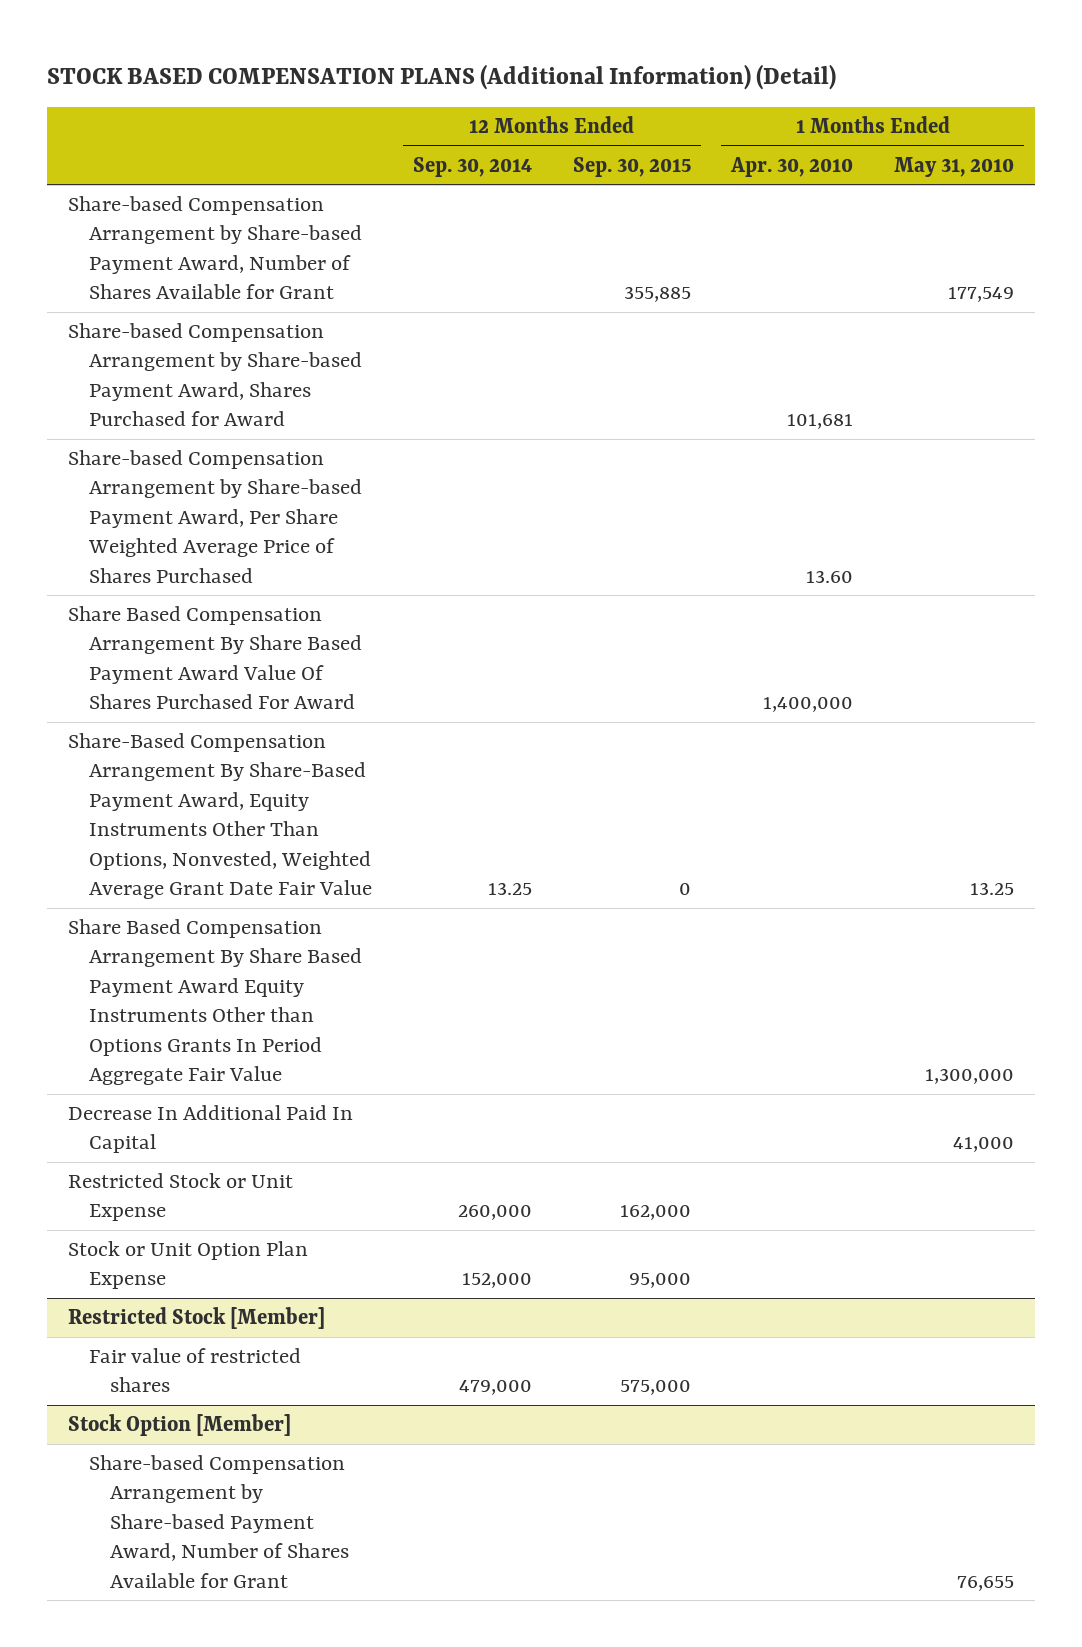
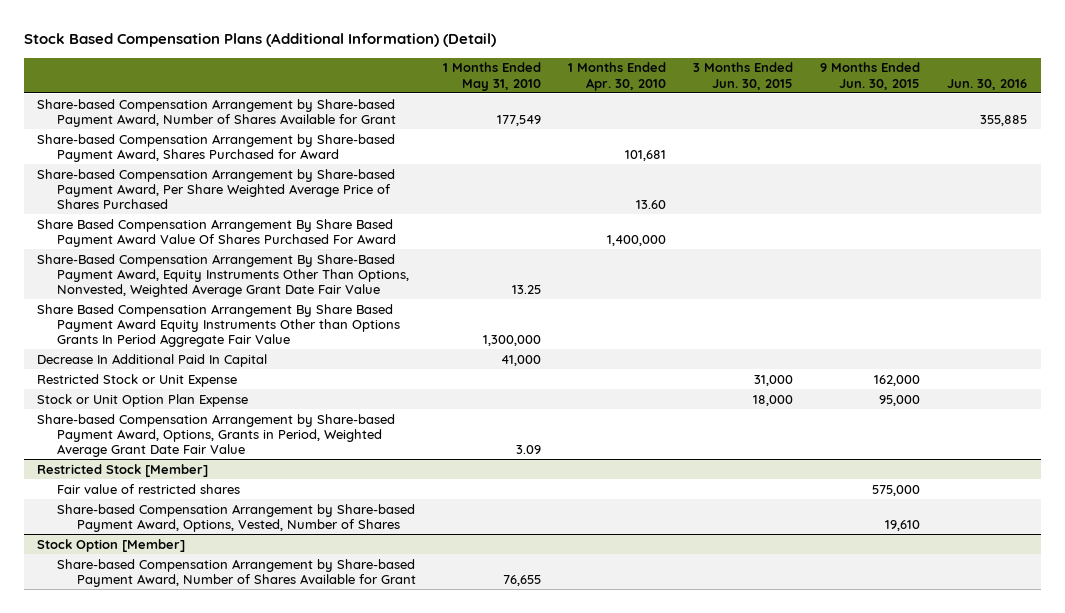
- STOCK BASED COMPENSATION PLANS (Additional Information) (Detail)
+ Stock Based Compensation Plans (Additional Information) (Detail)
- | 12 Months Ended Sep. 30, 2014 | 12 Months Ended Sep. 30, 2015 | 1 Months Ended Apr. 30, 2010 | 1 Months Ended May 31, 2010
+ | 1 Months Ended May 31, 2010 | 1 Months Ended Apr. 30, 2010 | 3 Months Ended Jun. 30, 2015 | 9 Months Ended Jun. 30, 2015 | Jun. 30, 2016
+ Share-based Compensation Arrangement by Share-based Payment Award, Options, Grants in Period, Weighted Average Grant Date Fair Value | 3.09 | | | |
@ Restricted Stock [Member]
+ Share-based Compensation Arrangement by Share-based Payment Award, Options, Vested, Number of Shares | | | | 19,610 |

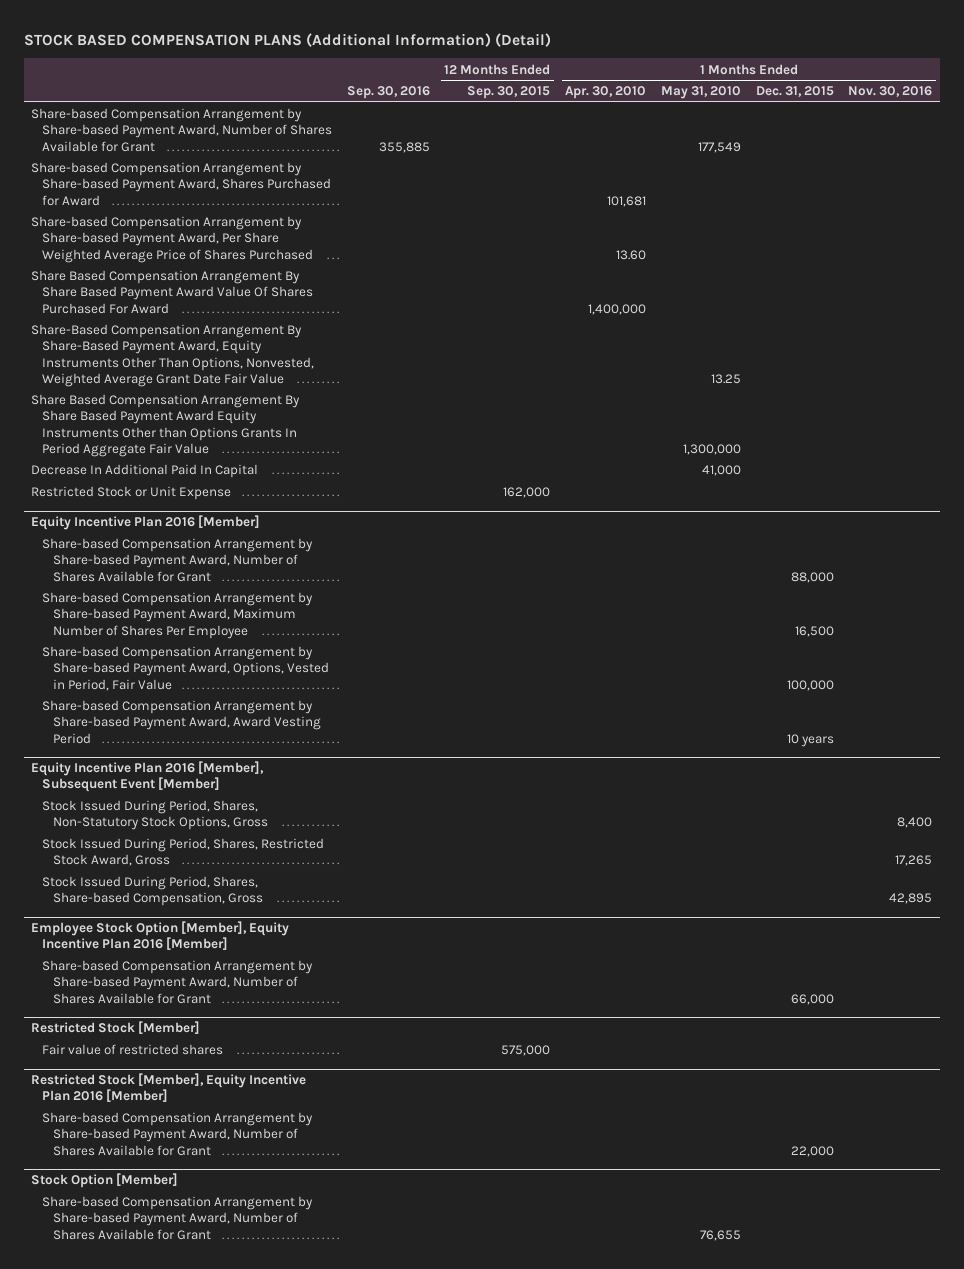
- Stock Based Compensation Plans (Additional Information) (Detail)
+ STOCK BASED COMPENSATION PLANS (Additional Information) (Detail)
- | 1 Months Ended May 31, 2010 | 1 Months Ended Apr. 30, 2010 | 3 Months Ended Jun. 30, 2015 | 9 Months Ended Jun. 30, 2015 | Jun. 30, 2016
+ | Sep. 30, 2016 | 12 Months Ended Sep. 30, 2015 | 1 Months Ended Apr. 30, 2010 | 1 Months Ended May 31, 2010 | 1 Months Ended Dec. 31, 2015 | 1 Months Ended Nov. 30, 2016
- Stock or Unit Option Plan Expense | | | 18,000 | 95,000 |
- Share-based Compensation Arrangement by Share-based Payment Award, Options, Grants in Period, Weighted Average Grant Date Fair Value | 3.09 | | | |
+ Equity Incentive Plan 2016 [Member]
+ Share-based Compensation Arrangement by Share-based Payment Award, Number of Shares Available for Grant | | | | | 88,000 |
+ Share-based Compensation Arrangement by Share-based Payment Award, Maximum Number of Shares Per Employee | | | | | 16,500 |
+ Share-based Compensation Arrangement by Share-based Payment Award, Options, Vested in Period, Fair Value | | | | | 100,000 |
+ Share-based Compensation Arrangement by Share-based Payment Award, Award Vesting Period | | | | | 10 years |
+ Equity Incentive Plan 2016 [Member], Subsequent Event [Member]
+ Stock Issued During Period, Shares, Non-Statutory Stock Options, Gross | | | | | | 8,400
+ Stock Issued During Period, Shares, Restricted Stock Award, Gross | | | | | | 17,265
+ Stock Issued During Period, Shares, Share-based Compensation, Gross | | | | | | 42,895
+ Employee Stock Option [Member], Equity Incentive Plan 2016 [Member]
+ Share-based Compensation Arrangement by Share-based Payment Award, Number of Shares Available for Grant | | | | | 66,000 |
@ Restricted Stock [Member]
- Share-based Compensation Arrangement by Share-based Payment Award, Options, Vested, Number of Shares | | | | 19,610 |
+ Restricted Stock [Member], Equity Incentive Plan 2016 [Member]
+ Share-based Compensation Arrangement by Share-based Payment Award, Number of Shares Available for Grant | | | | | 22,000 |

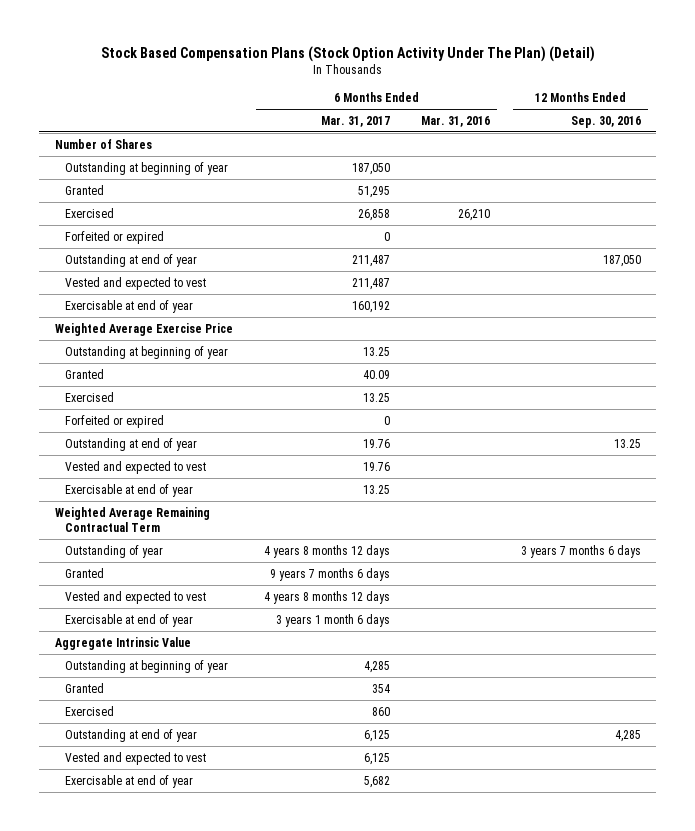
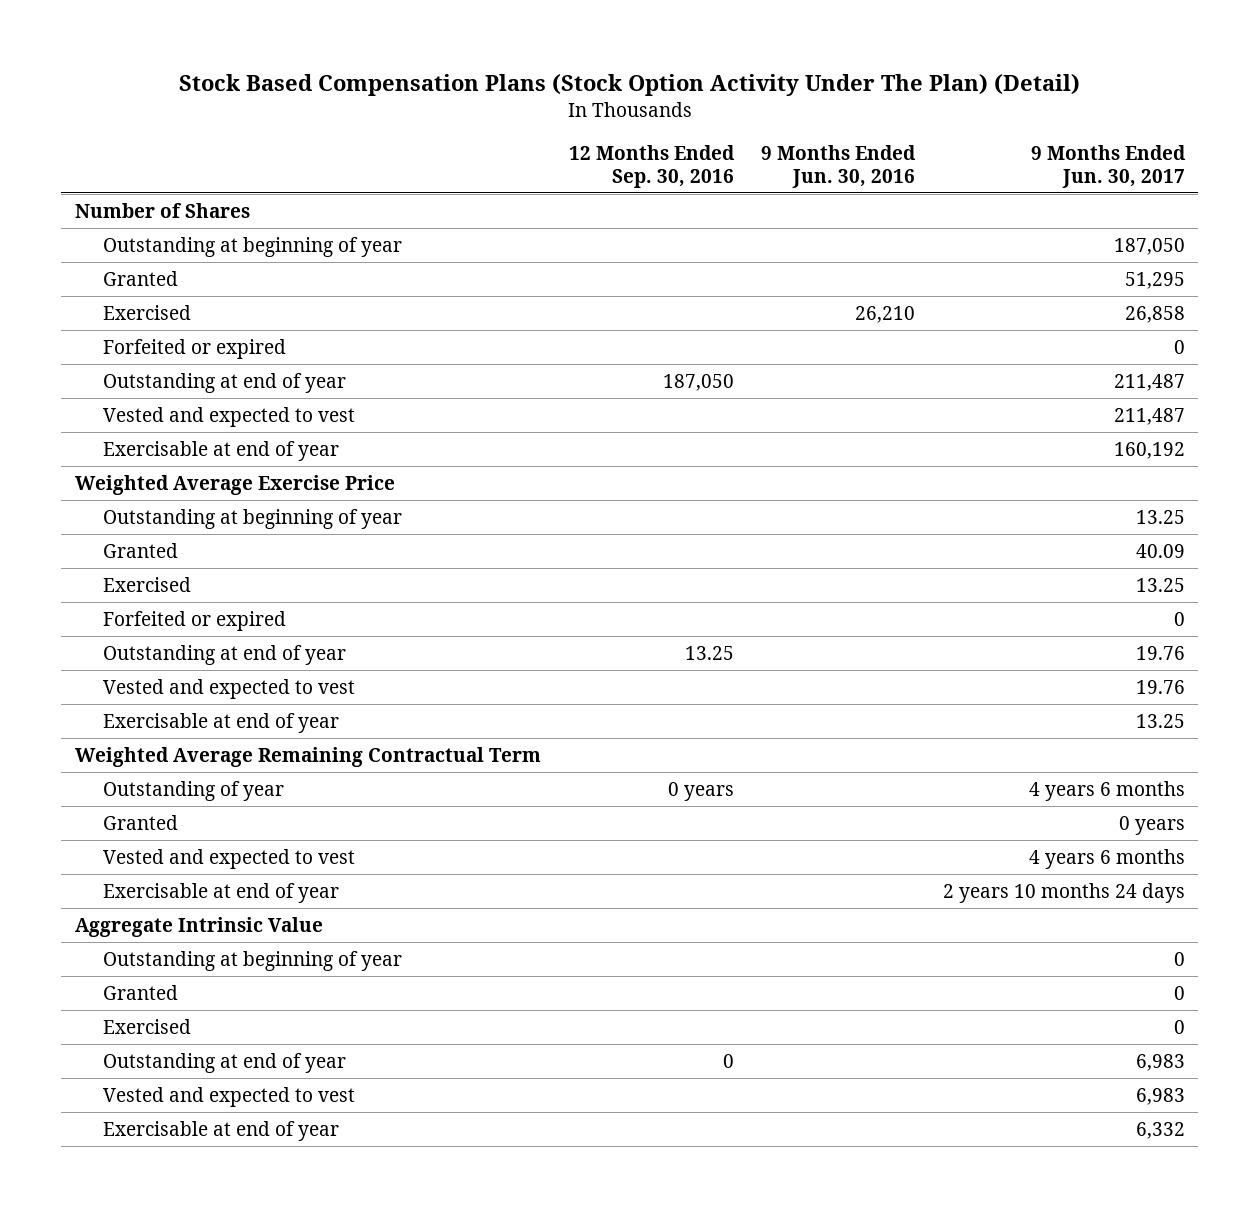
- | 6 Months Ended Mar. 31, 2017 | 6 Months Ended Mar. 31, 2016 | 12 Months Ended Sep. 30, 2016
+ | 12 Months Ended Sep. 30, 2016 | 9 Months Ended Jun. 30, 2016 | 9 Months Ended Jun. 30, 2017
- Outstanding of year | 4 years 8 months 12 days | | 3 years 7 months 6 days
+ Outstanding of year | 0 years | | 4 years 6 months
- Outstanding at end of year | 6,125 | | 4,285
+ Outstanding at end of year | 0 | | 6,983

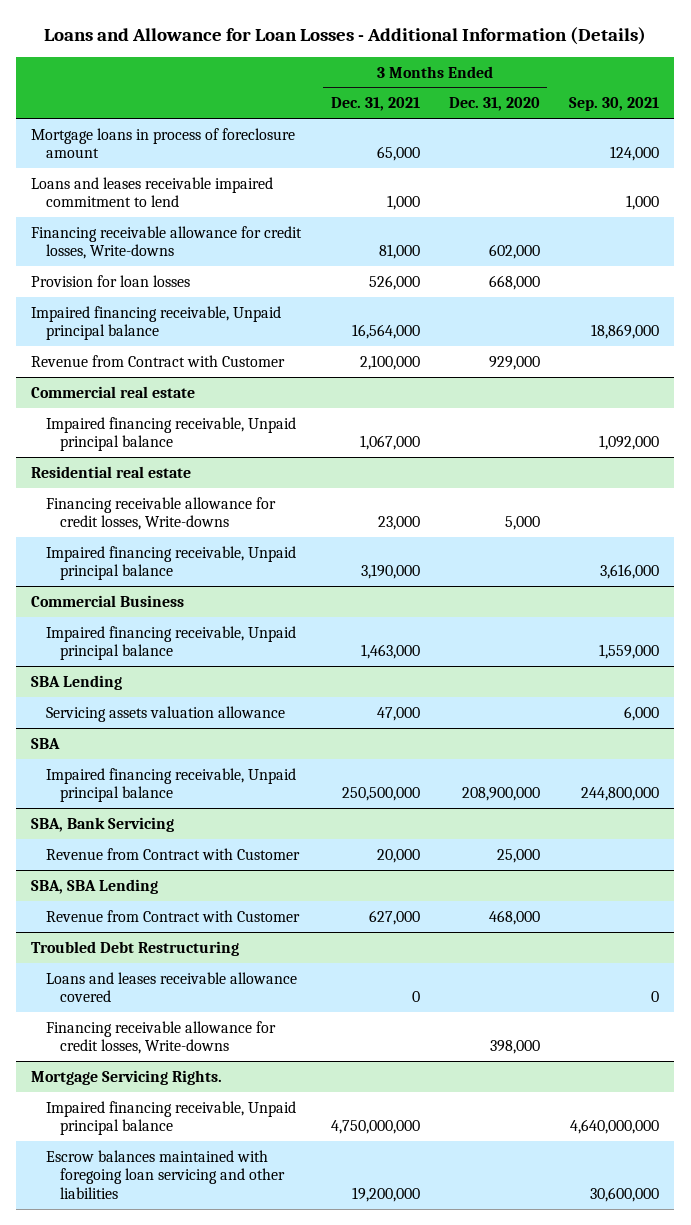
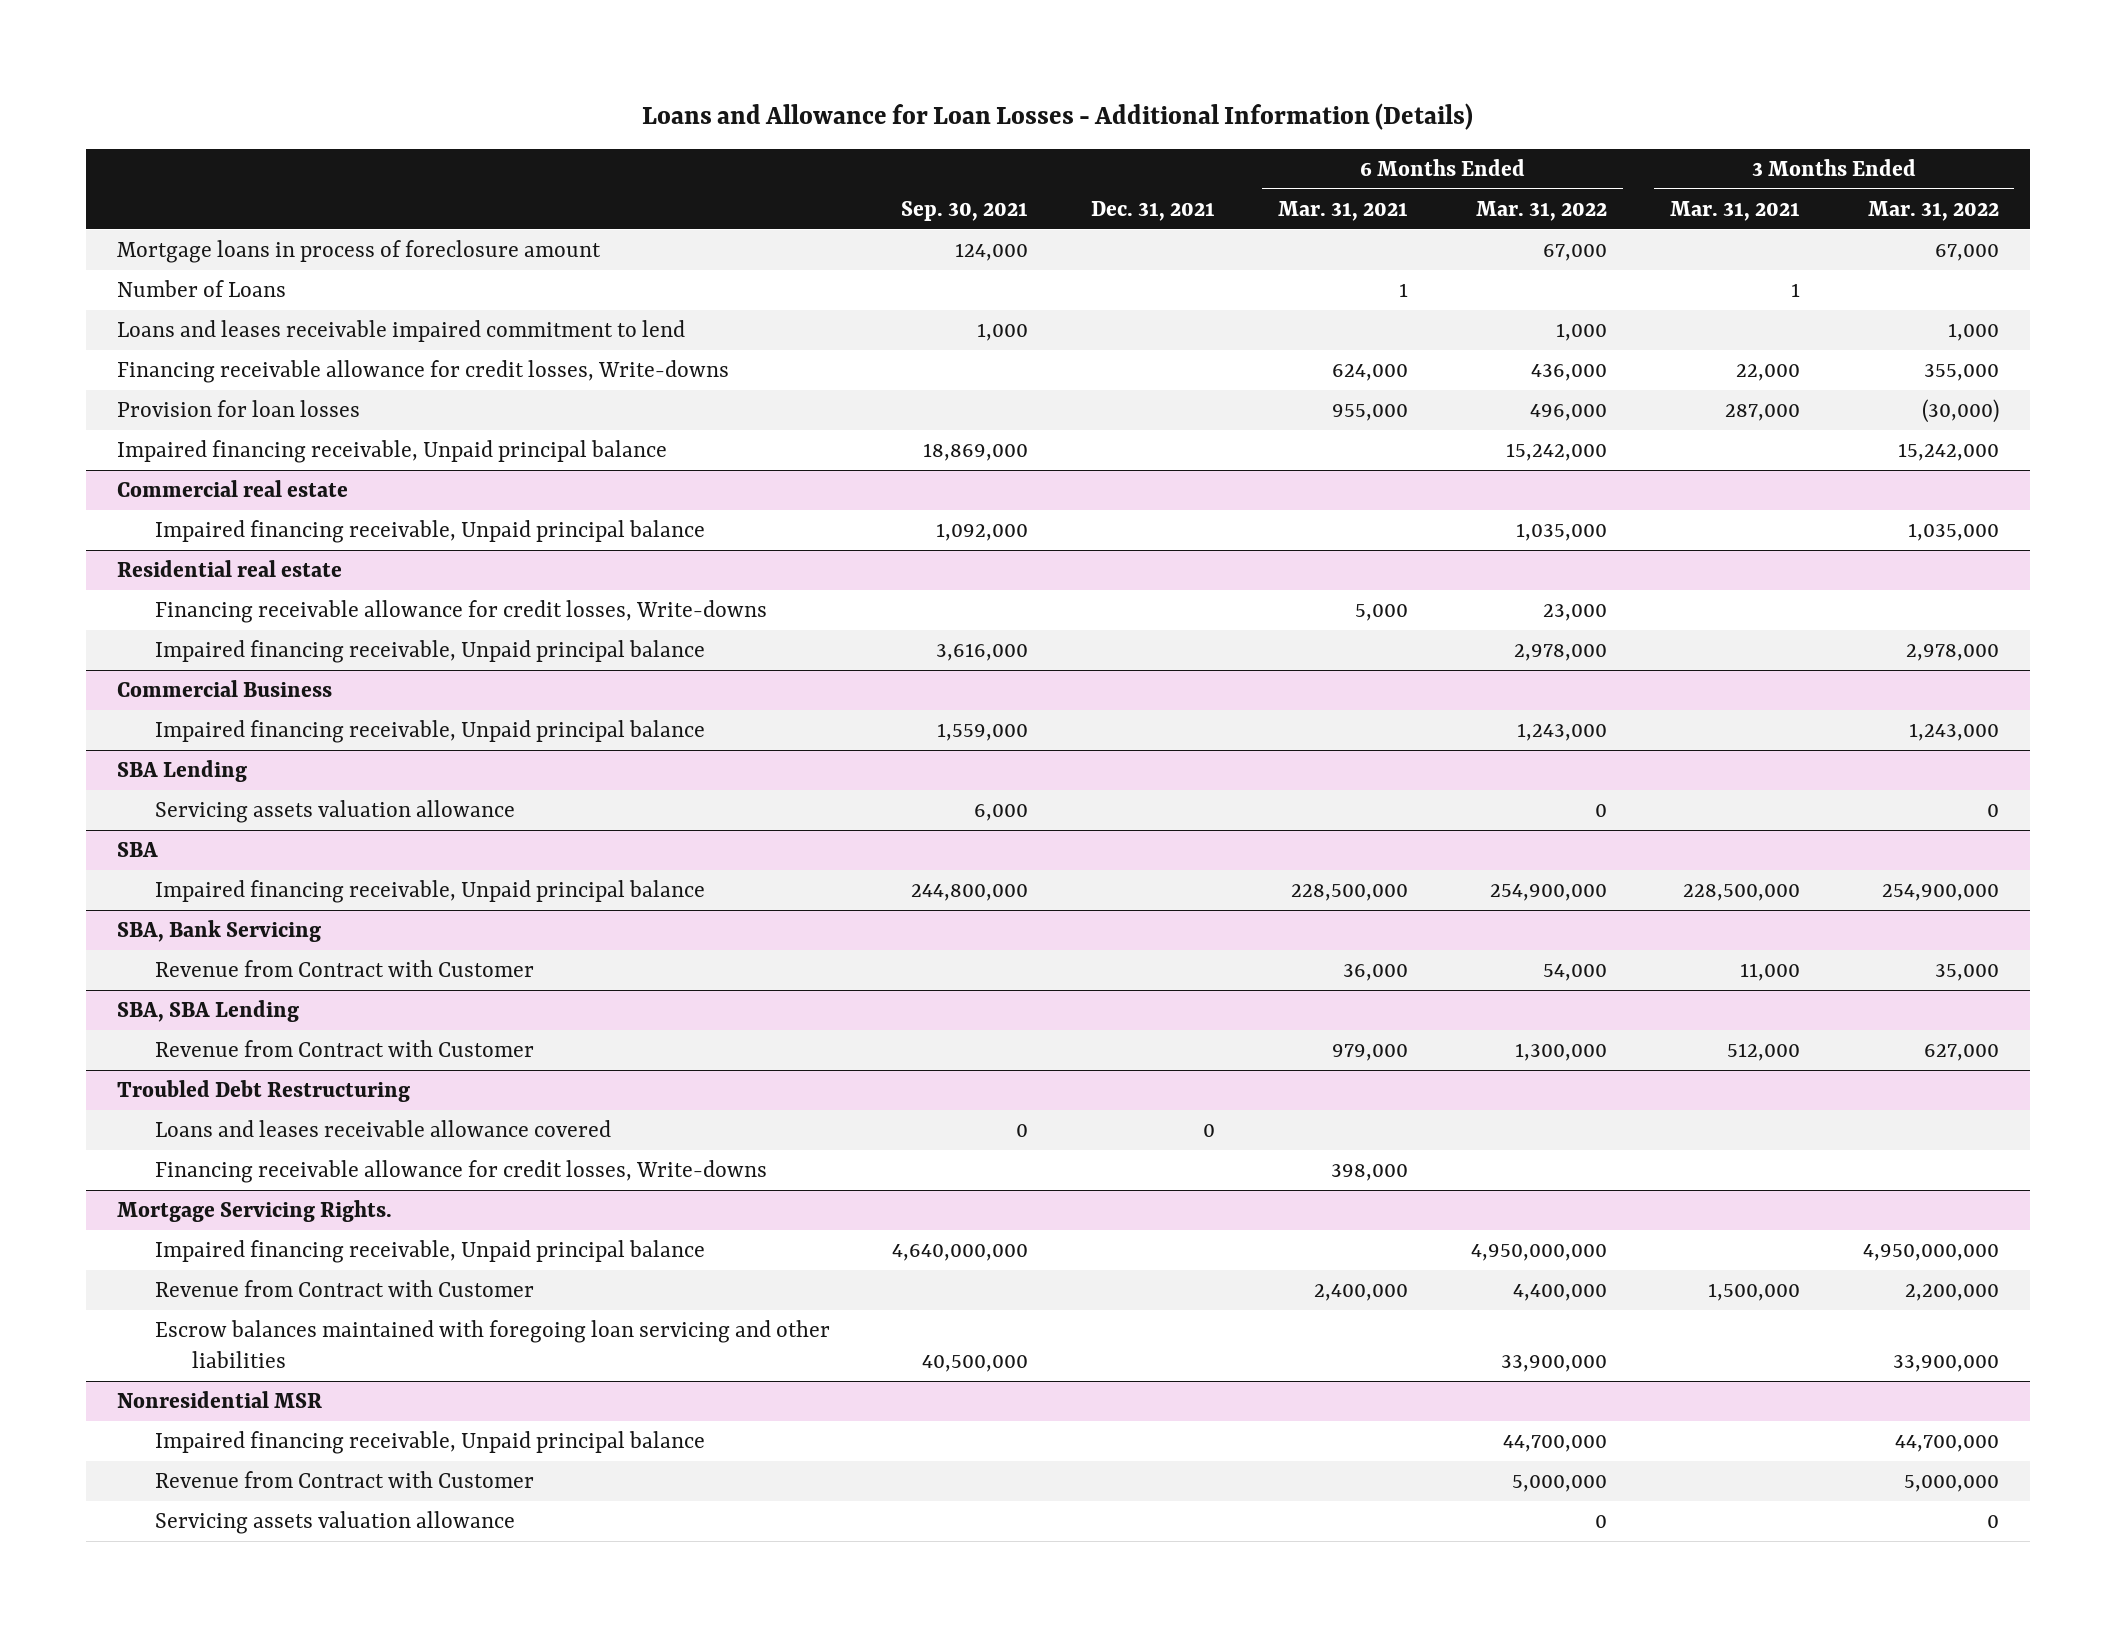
- | 3 Months Ended Dec. 31, 2021 | 3 Months Ended Dec. 31, 2020 | Sep. 30, 2021
+ | Sep. 30, 2021 | Dec. 31, 2021 | 6 Months Ended Mar. 31, 2021 | 6 Months Ended Mar. 31, 2022 | 3 Months Ended Mar. 31, 2021 | 3 Months Ended Mar. 31, 2022
+ Number of Loans | | | 1 | | 1 |
- Revenue from Contract with Customer | 2,100,000 | 929,000 |
@ Mortgage Servicing Rights.
- Escrow balances maintained with foregoing loan servicing and other liabilities | 19,200,000 | | 30,600,000
+ Revenue from Contract with Customer | | | 2,400,000 | 4,400,000 | 1,500,000 | 2,200,000
+ Escrow balances maintained with foregoing loan servicing and other liabilities | 40,500,000 | | | 33,900,000 | | 33,900,000
+ Nonresidential MSR
+ Impaired financing receivable, Unpaid principal balance | | | | 44,700,000 | | 44,700,000
+ Revenue from Contract with Customer | | | | 5,000,000 | | 5,000,000
+ Servicing assets valuation allowance | | | | 0 | | 0

